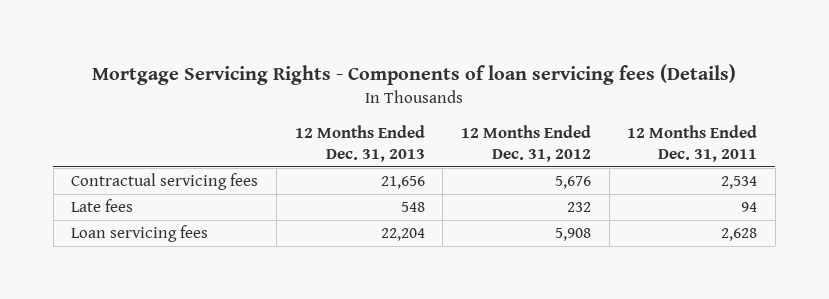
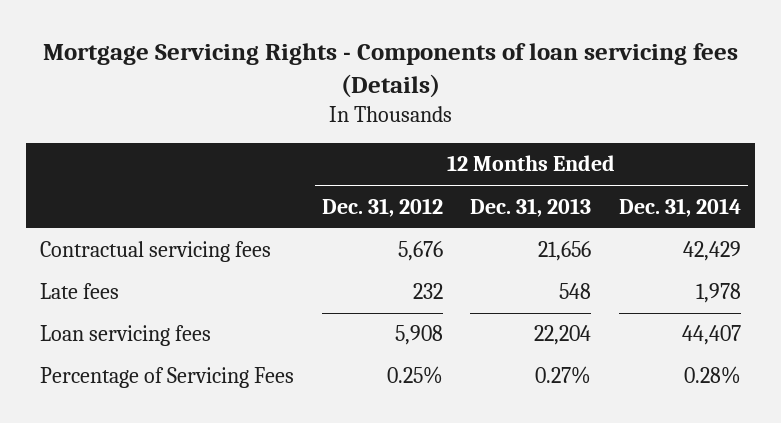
- | 12 Months Ended Dec. 31, 2013 | 12 Months Ended Dec. 31, 2012 | 12 Months Ended Dec. 31, 2011
+ | 12 Months Ended Dec. 31, 2012 | 12 Months Ended Dec. 31, 2013 | 12 Months Ended Dec. 31, 2014
+ Percentage of Servicing Fees | 0.25% | 0.27% | 0.28%

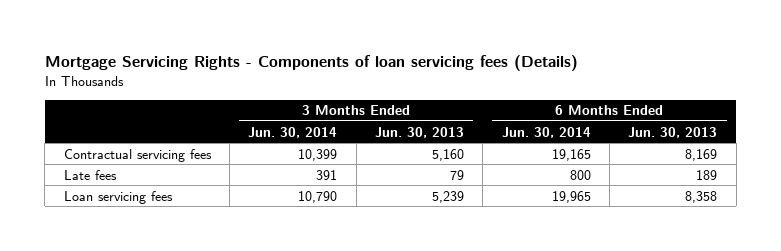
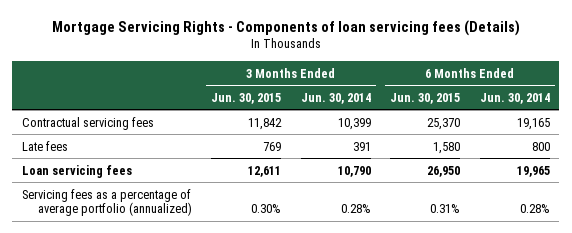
- | 3 Months Ended Jun. 30, 2014 | 3 Months Ended Jun. 30, 2013 | 6 Months Ended Jun. 30, 2014 | 6 Months Ended Jun. 30, 2013
+ | 3 Months Ended Jun. 30, 2015 | 3 Months Ended Jun. 30, 2014 | 6 Months Ended Jun. 30, 2015 | 6 Months Ended Jun. 30, 2014
+ Servicing fees as a percentage of average portfolio (annualized) | 0.30% | 0.28% | 0.31% | 0.28%

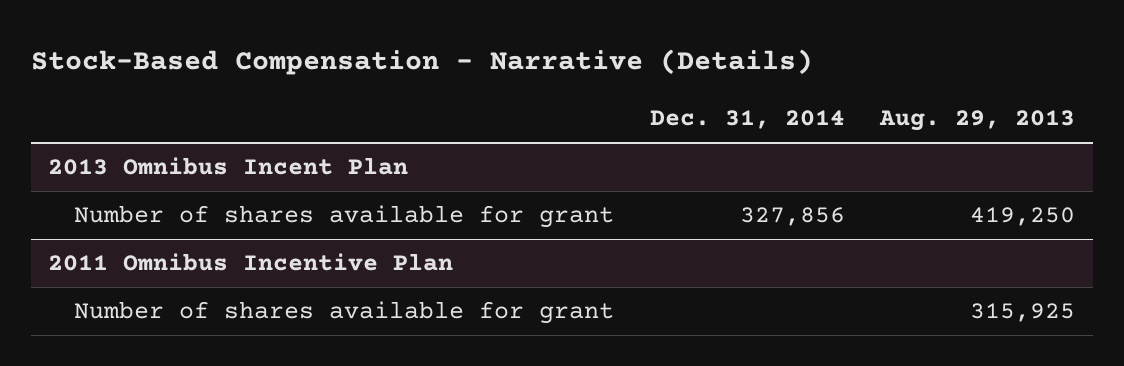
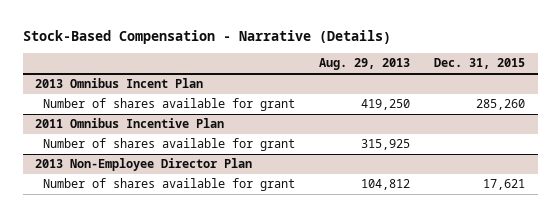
- | Dec. 31, 2014 | Aug. 29, 2013
+ | Aug. 29, 2013 | Dec. 31, 2015
+ 2013 Non-Employee Director Plan
+ Number of shares available for grant | 104,812 | 17,621

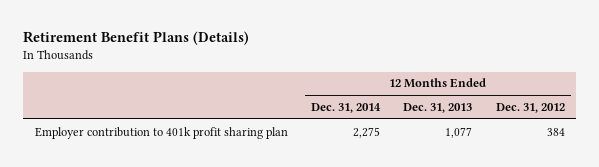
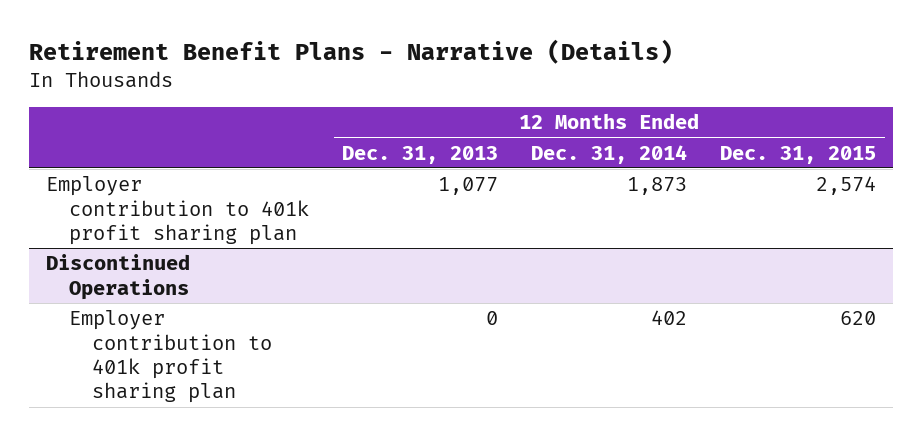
- Retirement Benefit Plans (Details)
+ Retirement Benefit Plans - Narrative (Details)
- | 12 Months Ended Dec. 31, 2014 | 12 Months Ended Dec. 31, 2013 | 12 Months Ended Dec. 31, 2012
+ | 12 Months Ended Dec. 31, 2013 | 12 Months Ended Dec. 31, 2014 | 12 Months Ended Dec. 31, 2015
- Employer contribution to 401k profit sharing plan | 2,275 | 1,077 | 384
+ Employer contribution to 401k profit sharing plan | 1,077 | 1,873 | 2,574
+ Discontinued Operations
+ Employer contribution to 401k profit sharing plan | 0 | 402 | 620

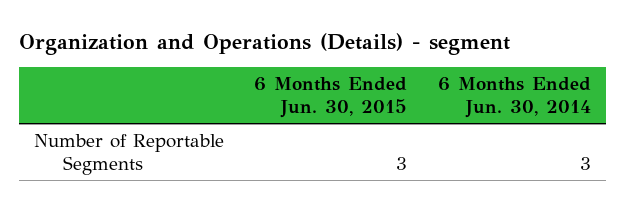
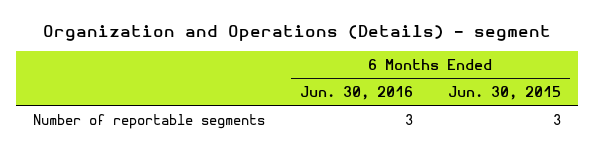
- | 6 Months Ended Jun. 30, 2015 | 6 Months Ended Jun. 30, 2014
+ | 6 Months Ended Jun. 30, 2016 | 6 Months Ended Jun. 30, 2015
- Number of Reportable Segments | 3 | 3
+ Number of reportable segments | 3 | 3

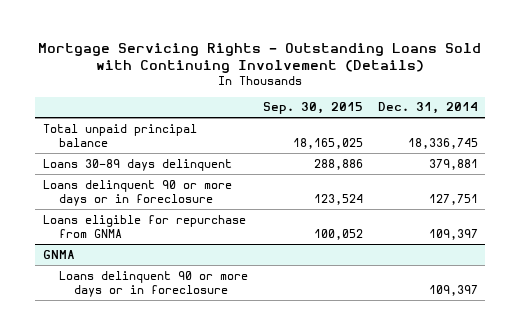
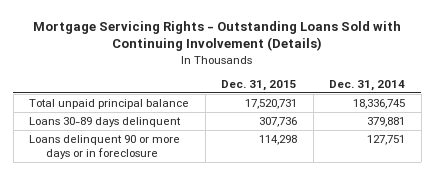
- | Sep. 30, 2015 | Dec. 31, 2014
+ | Dec. 31, 2015 | Dec. 31, 2014
- Loans eligible for repurchase from GNMA | 100,052 | 109,397
- GNMA
- Loans delinquent 90 or more days or in foreclosure | | 109,397

